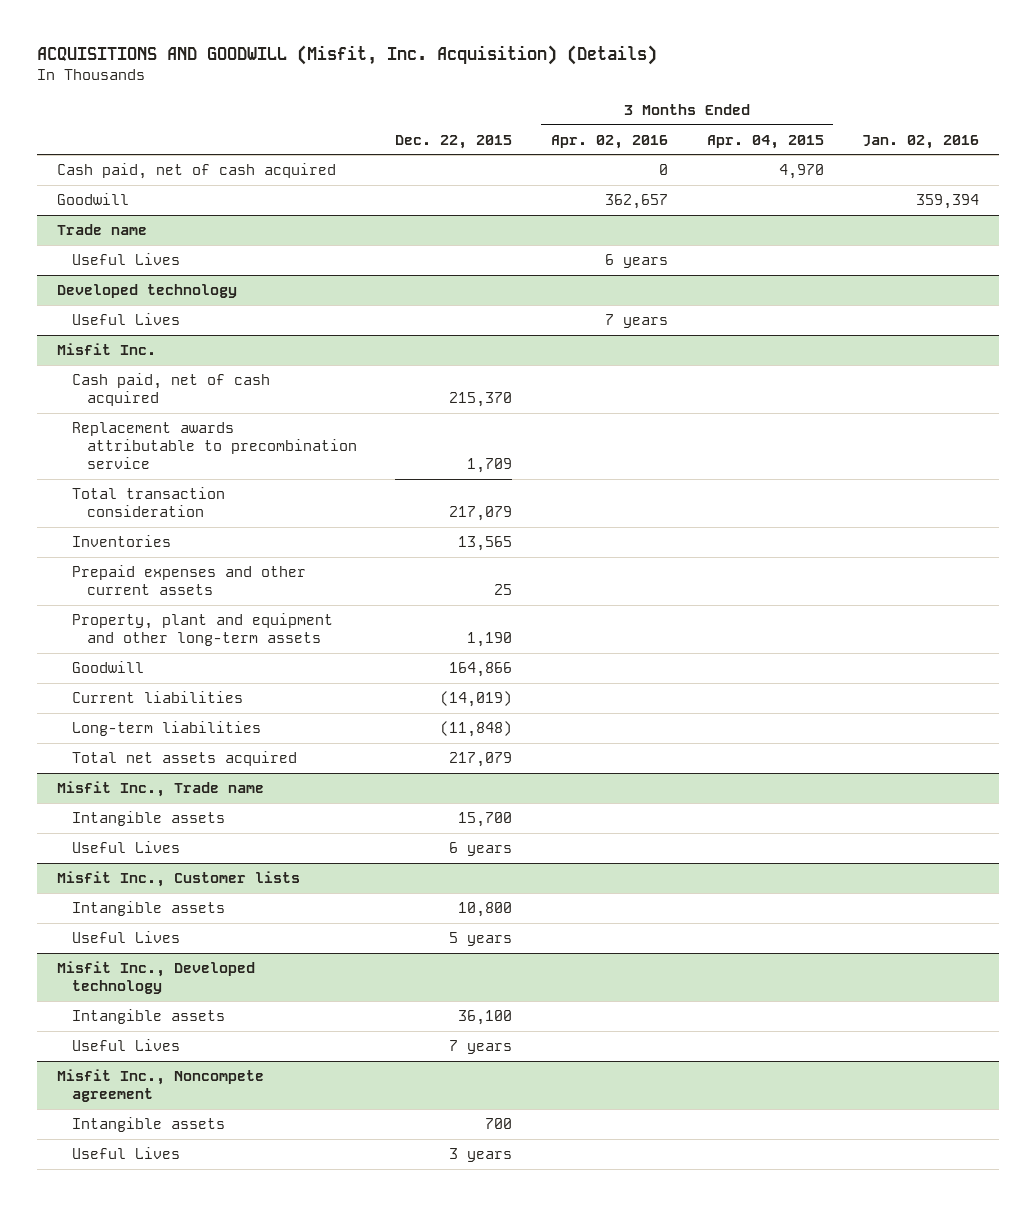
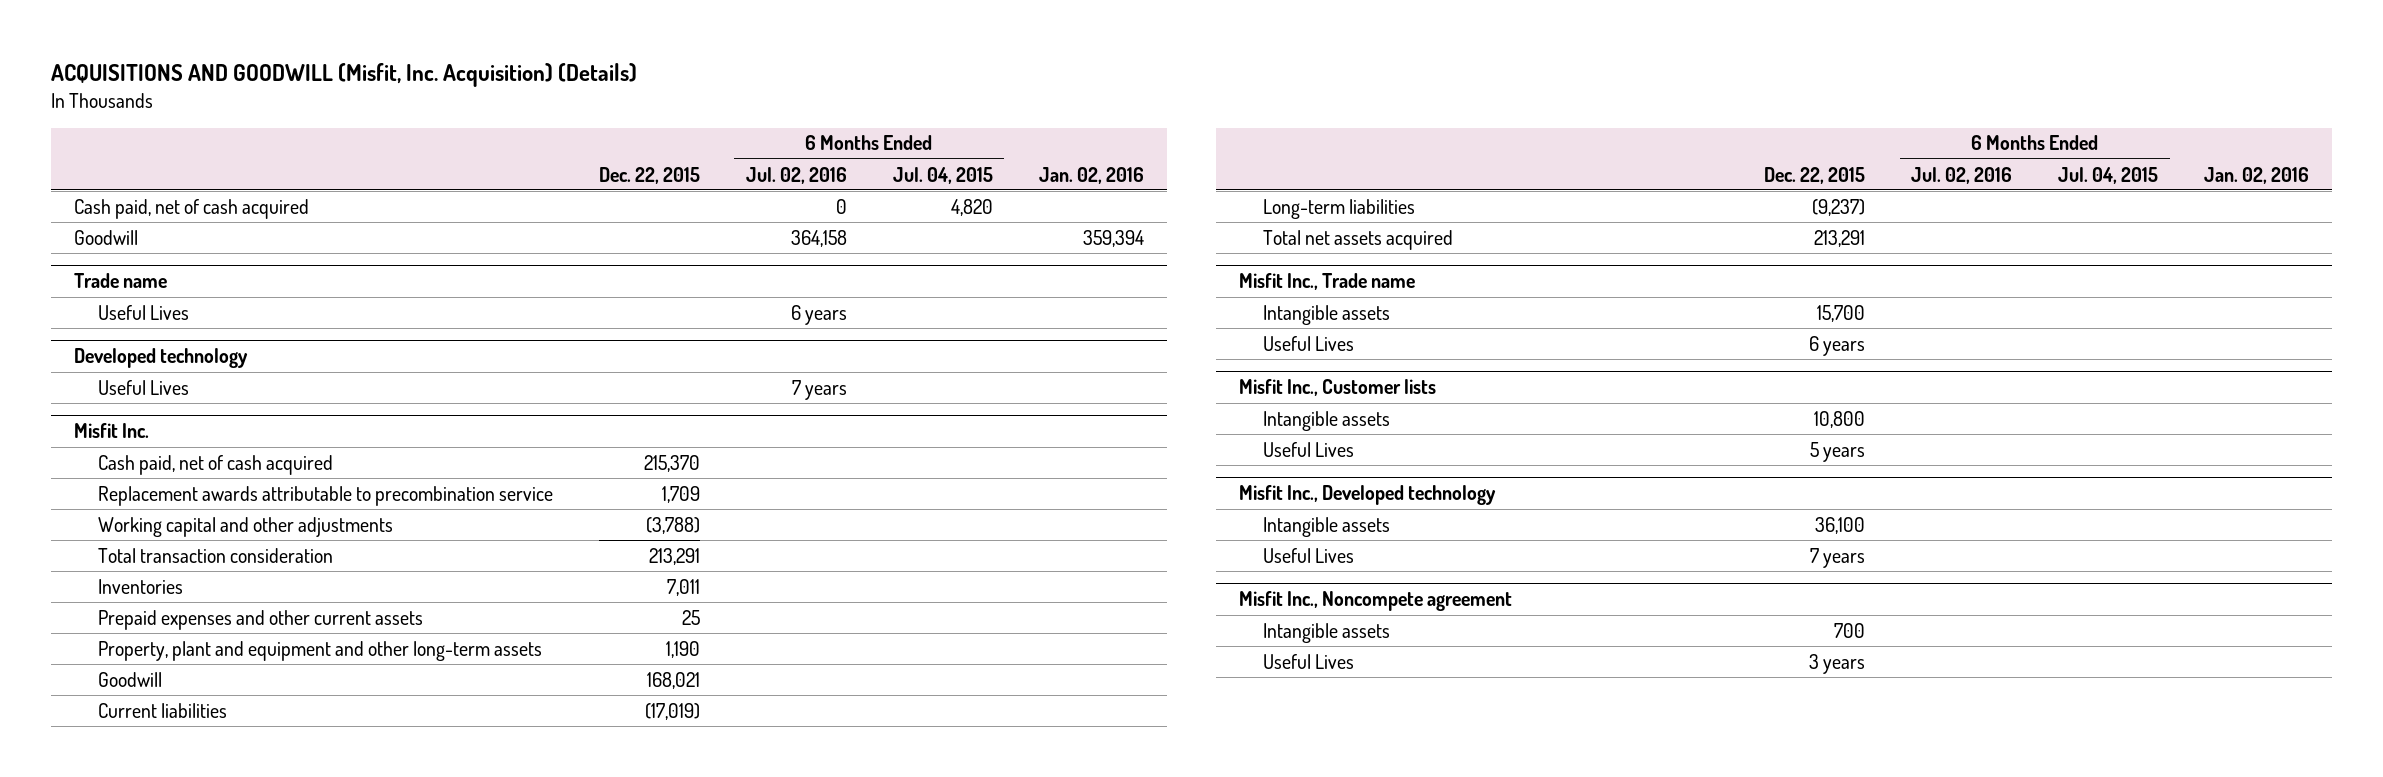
- | Dec. 22, 2015 | 3 Months Ended Apr. 02, 2016 | 3 Months Ended Apr. 04, 2015 | Jan. 02, 2016
+ | Dec. 22, 2015 | 6 Months Ended Jul. 02, 2016 | 6 Months Ended Jul. 04, 2015 | Jan. 02, 2016
@ Misfit Inc.
- Total transaction consideration | 217,079 | | |
- Inventories | 13,565 | | |
+ Working capital and other adjustments | (3,788) | | |
+ Total transaction consideration | 213,291 | | |
+ Inventories | 7,011 | | |
- Goodwill | 164,866 | | |
- Current liabilities | (14,019) | | |
- Long-term liabilities | (11,848) | | |
- Total net assets acquired | 217,079 | | |
+ Goodwill | 168,021 | | |
+ Current liabilities | (17,019) | | |
+ Long-term liabilities | (9,237) | | |
+ Total net assets acquired | 213,291 | | |

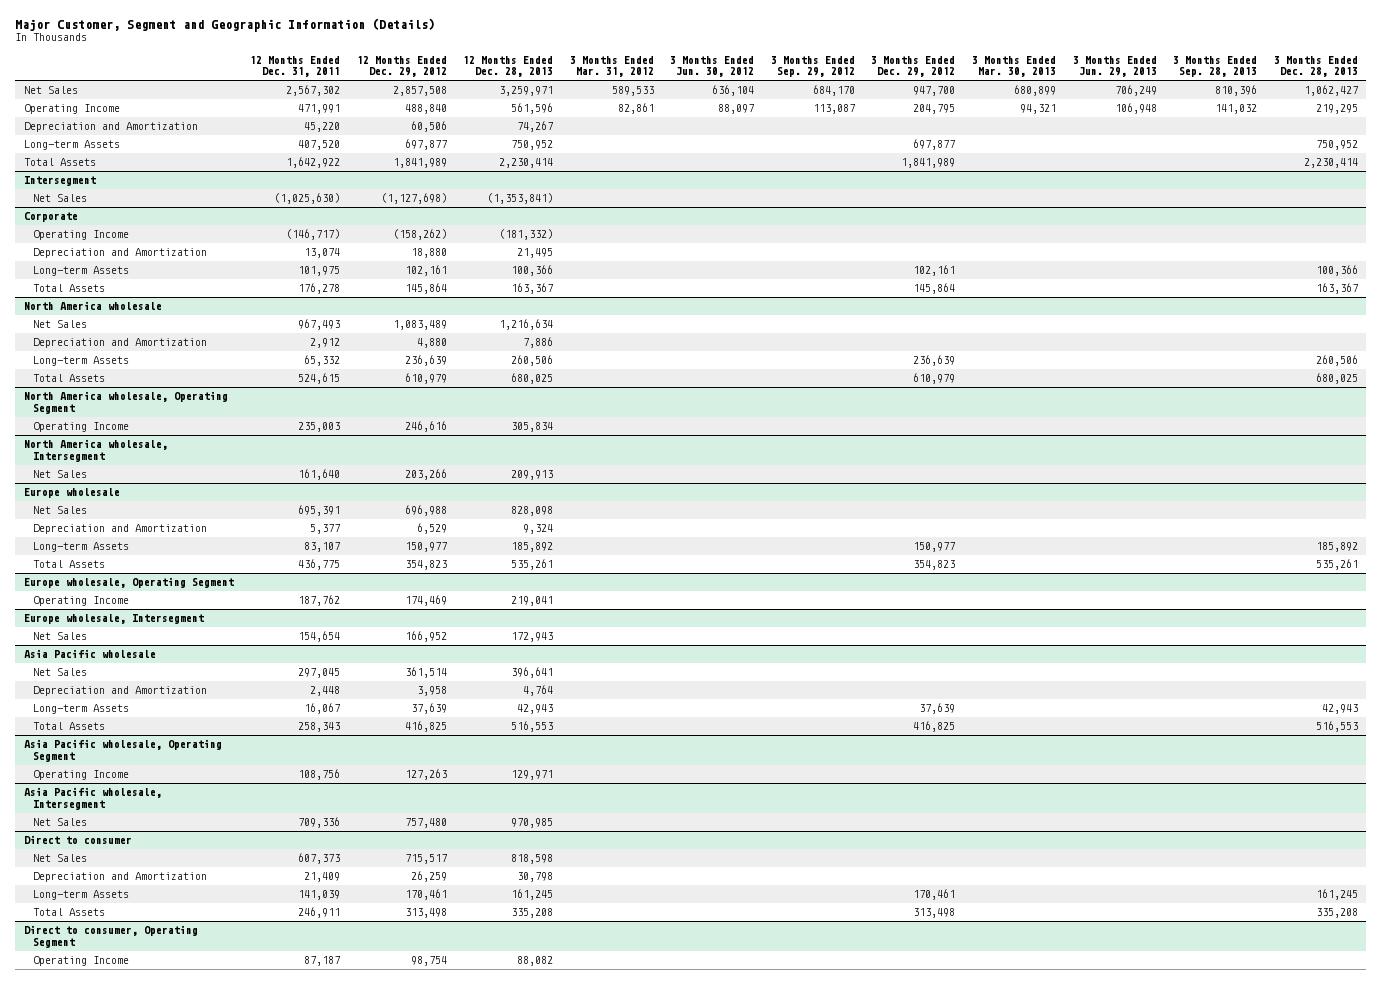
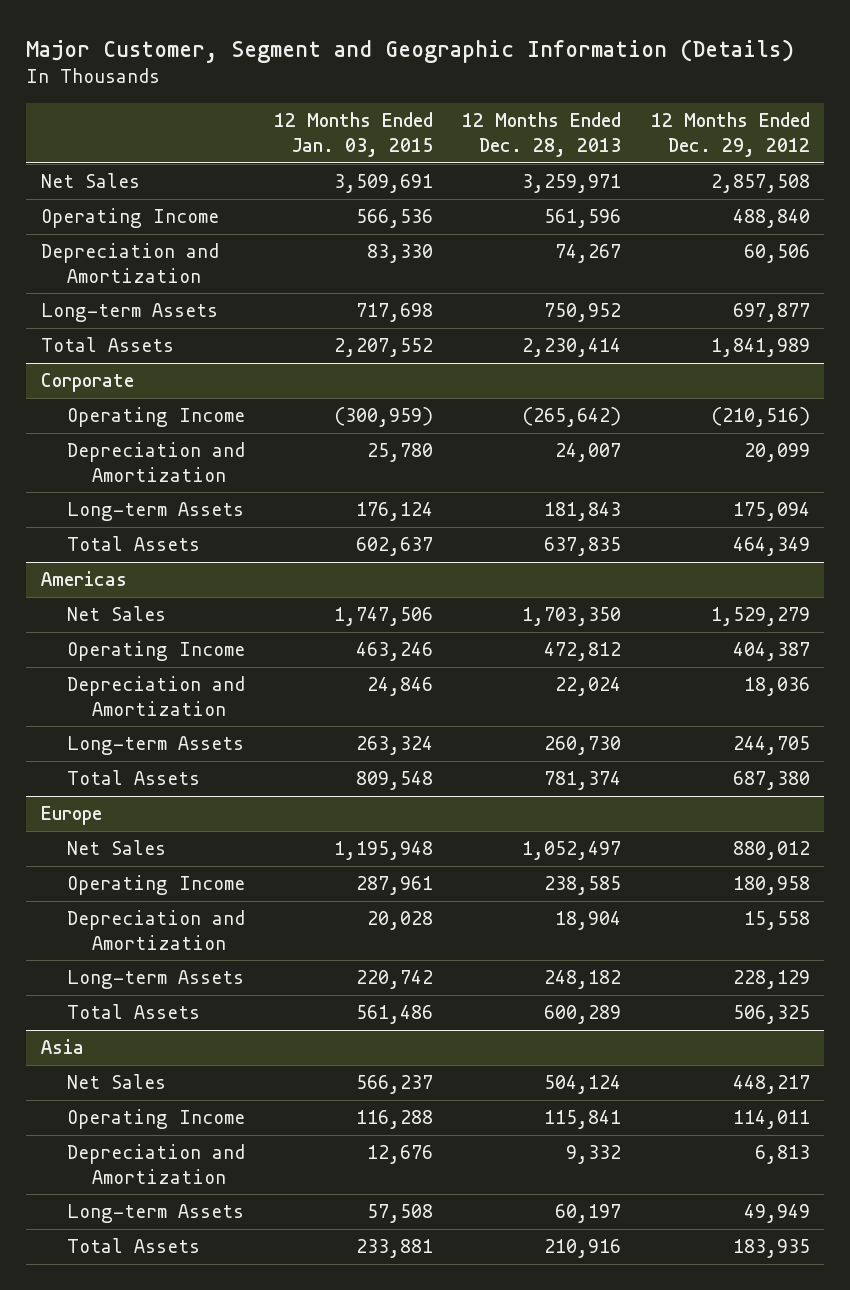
- | 12 Months Ended Dec. 31, 2011 | 12 Months Ended Dec. 29, 2012 | 12 Months Ended Dec. 28, 2013 | 3 Months Ended Mar. 31, 2012 | 3 Months Ended Jun. 30, 2012 | 3 Months Ended Sep. 29, 2012 | 3 Months Ended Dec. 29, 2012 | 3 Months Ended Mar. 30, 2013 | 3 Months Ended Jun. 29, 2013 | 3 Months Ended Sep. 28, 2013 | 3 Months Ended Dec. 28, 2013
+ | 12 Months Ended Jan. 03, 2015 | 12 Months Ended Dec. 28, 2013 | 12 Months Ended Dec. 29, 2012
- Intersegment
- Net Sales | (1,025,630) | (1,127,698) | (1,353,841) | | | | | | | |
@ Corporate
- Operating Income | (146,717) | (158,262) | (181,332) | | | | | | | |
- Depreciation and Amortization | 13,074 | 18,880 | 21,495 | | | | | | | |
- Long-term Assets | 101,975 | 102,161 | 100,366 | | | | 102,161 | | | | 100,366
- Total Assets | 176,278 | 145,864 | 163,367 | | | | 145,864 | | | | 163,367
- North America wholesale
- Net Sales | 967,493 | 1,083,489 | 1,216,634 | | | | | | | |
- Depreciation and Amortization | 2,912 | 4,880 | 7,886 | | | | | | | |
- Long-term Assets | 65,332 | 236,639 | 260,506 | | | | 236,639 | | | | 260,506
- Total Assets | 524,615 | 610,979 | 680,025 | | | | 610,979 | | | | 680,025
- North America wholesale, Operating Segment
- Operating Income | 235,003 | 246,616 | 305,834 | | | | | | | |
- North America wholesale, Intersegment
- Net Sales | 161,640 | 203,266 | 209,913 | | | | | | | |
- Europe wholesale
- Net Sales | 695,391 | 696,988 | 828,098 | | | | | | | |
- Depreciation and Amortization | 5,377 | 6,529 | 9,324 | | | | | | | |
- Long-term Assets | 83,107 | 150,977 | 185,892 | | | | 150,977 | | | | 185,892
- Total Assets | 436,775 | 354,823 | 535,261 | | | | 354,823 | | | | 535,261
- Europe wholesale, Operating Segment
- Operating Income | 187,762 | 174,469 | 219,041 | | | | | | | |
- Europe wholesale, Intersegment
- Net Sales | 154,654 | 166,952 | 172,943 | | | | | | | |
- Asia Pacific wholesale
- Net Sales | 297,045 | 361,514 | 396,641 | | | | | | | |
- Depreciation and Amortization | 2,448 | 3,958 | 4,764 | | | | | | | |
- Long-term Assets | 16,067 | 37,639 | 42,943 | | | | 37,639 | | | | 42,943
- Total Assets | 258,343 | 416,825 | 516,553 | | | | 416,825 | | | | 516,553
- Asia Pacific wholesale, Operating Segment
- Operating Income | 108,756 | 127,263 | 129,971 | | | | | | | |
- Asia Pacific wholesale, Intersegment
- Net Sales | 709,336 | 757,480 | 970,985 | | | | | | | |
- Direct to consumer
- Net Sales | 607,373 | 715,517 | 818,598 | | | | | | | |
- Depreciation and Amortization | 21,409 | 26,259 | 30,798 | | | | | | | |
- Long-term Assets | 141,039 | 170,461 | 161,245 | | | | 170,461 | | | | 161,245
- Total Assets | 246,911 | 313,498 | 335,208 | | | | 313,498 | | | | 335,208
- Direct to consumer, Operating Segment
- Operating Income | 87,187 | 98,754 | 88,082 | | | | | | | |
@ Corporate
+ Operating Income | (300,959) | (265,642) | (210,516)
+ Depreciation and Amortization | 25,780 | 24,007 | 20,099
+ Long-term Assets | 176,124 | 181,843 | 175,094
+ Total Assets | 602,637 | 637,835 | 464,349
+ Americas
+ Net Sales | 1,747,506 | 1,703,350 | 1,529,279
+ Operating Income | 463,246 | 472,812 | 404,387
+ Depreciation and Amortization | 24,846 | 22,024 | 18,036
+ Long-term Assets | 263,324 | 260,730 | 244,705
+ Total Assets | 809,548 | 781,374 | 687,380
+ Europe
+ Net Sales | 1,195,948 | 1,052,497 | 880,012
+ Operating Income | 287,961 | 238,585 | 180,958
+ Depreciation and Amortization | 20,028 | 18,904 | 15,558
+ Long-term Assets | 220,742 | 248,182 | 228,129
+ Total Assets | 561,486 | 600,289 | 506,325
+ Asia
+ Net Sales | 566,237 | 504,124 | 448,217
+ Operating Income | 116,288 | 115,841 | 114,011
+ Depreciation and Amortization | 12,676 | 9,332 | 6,813
+ Long-term Assets | 57,508 | 60,197 | 49,949
+ Total Assets | 233,881 | 210,916 | 183,935

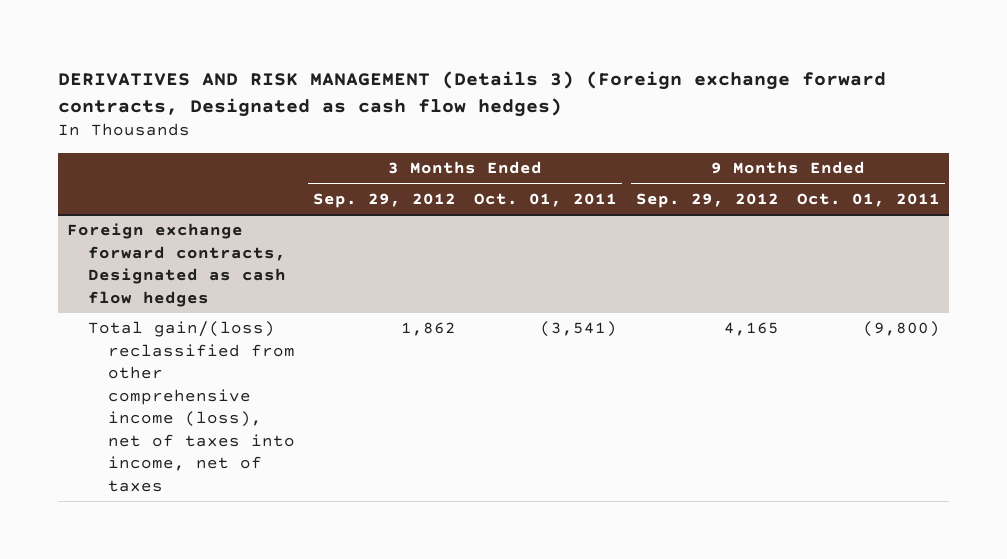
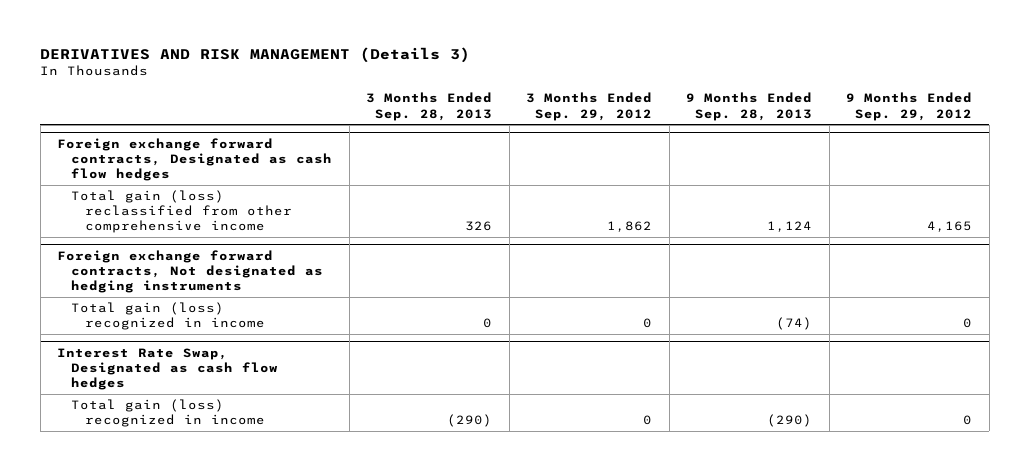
- DERIVATIVES AND RISK MANAGEMENT (Details 3) (Foreign exchange forward contracts, Designated as cash flow hedges)
+ DERIVATIVES AND RISK MANAGEMENT (Details 3)
- | 3 Months Ended Sep. 29, 2012 | 3 Months Ended Oct. 01, 2011 | 9 Months Ended Sep. 29, 2012 | 9 Months Ended Oct. 01, 2011
+ | 3 Months Ended Sep. 28, 2013 | 3 Months Ended Sep. 29, 2012 | 9 Months Ended Sep. 28, 2013 | 9 Months Ended Sep. 29, 2012
@ Foreign exchange forward contracts, Designated as cash flow hedges
- Total gain/(loss) reclassified from other comprehensive income (loss), net of taxes into income, net of taxes | 1,862 | (3,541) | 4,165 | (9,800)
+ Total gain (loss) reclassified from other comprehensive income | 326 | 1,862 | 1,124 | 4,165
+ Foreign exchange forward contracts, Not designated as hedging instruments
+ Total gain (loss) recognized in income | 0 | 0 | (74) | 0
+ Interest Rate Swap, Designated as cash flow hedges
+ Total gain (loss) recognized in income | (290) | 0 | (290) | 0

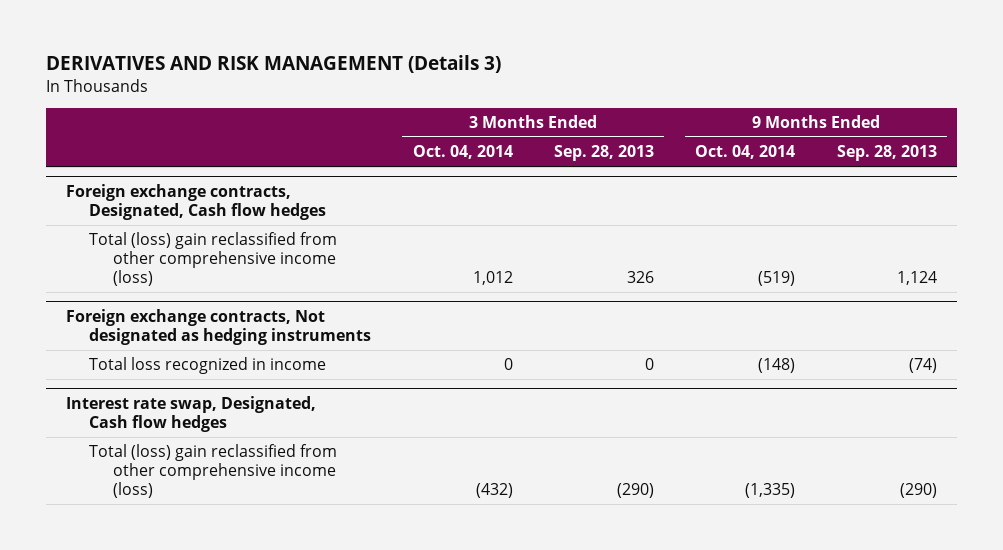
- | 3 Months Ended Sep. 28, 2013 | 3 Months Ended Sep. 29, 2012 | 9 Months Ended Sep. 28, 2013 | 9 Months Ended Sep. 29, 2012
+ | 3 Months Ended Oct. 04, 2014 | 3 Months Ended Sep. 28, 2013 | 9 Months Ended Oct. 04, 2014 | 9 Months Ended Sep. 28, 2013
- Foreign exchange forward contracts, Designated as cash flow hedges
- Total gain (loss) reclassified from other comprehensive income | 326 | 1,862 | 1,124 | 4,165
- Foreign exchange forward contracts, Not designated as hedging instruments
- Total gain (loss) recognized in income | 0 | 0 | (74) | 0
- Interest Rate Swap, Designated as cash flow hedges
- Total gain (loss) recognized in income | (290) | 0 | (290) | 0
+ Foreign exchange contracts, Designated, Cash flow hedges
+ Total (loss) gain reclassified from other comprehensive income (loss) | 1,012 | 326 | (519) | 1,124
+ Foreign exchange contracts, Not designated as hedging instruments
+ Total loss recognized in income | 0 | 0 | (148) | (74)
+ Interest rate swap, Designated, Cash flow hedges
+ Total (loss) gain reclassified from other comprehensive income (loss) | (432) | (290) | (1,335) | (290)

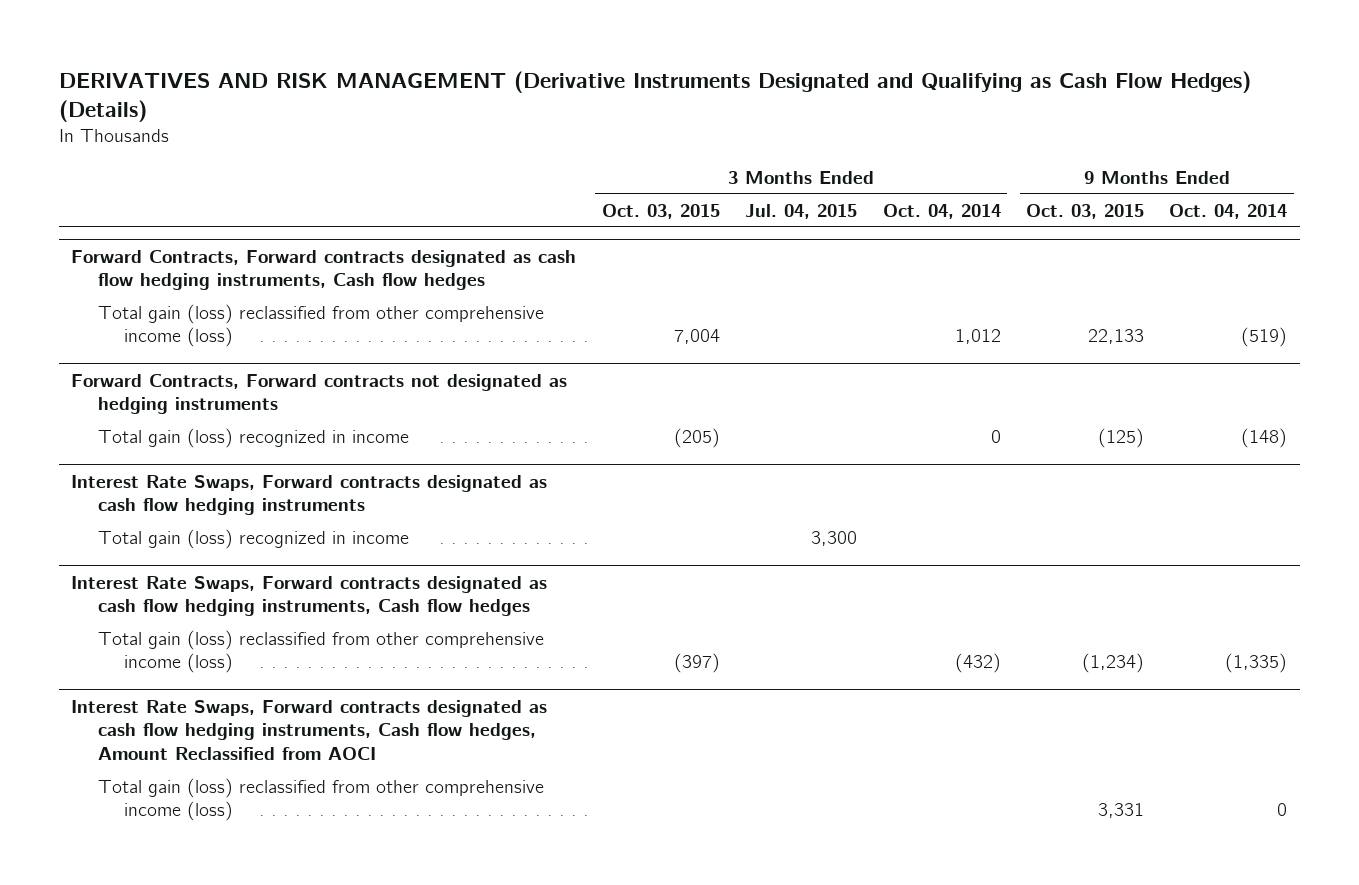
- DERIVATIVES AND RISK MANAGEMENT (Details 3)
+ DERIVATIVES AND RISK MANAGEMENT (Derivative Instruments Designated and Qualifying as Cash Flow Hedges) (Details)
- | 3 Months Ended Oct. 04, 2014 | 3 Months Ended Sep. 28, 2013 | 9 Months Ended Oct. 04, 2014 | 9 Months Ended Sep. 28, 2013
+ | 3 Months Ended Oct. 03, 2015 | 3 Months Ended Jul. 04, 2015 | 3 Months Ended Oct. 04, 2014 | 9 Months Ended Oct. 03, 2015 | 9 Months Ended Oct. 04, 2014
- Foreign exchange contracts, Designated, Cash flow hedges
- Total (loss) gain reclassified from other comprehensive income (loss) | 1,012 | 326 | (519) | 1,124
- Foreign exchange contracts, Not designated as hedging instruments
- Total loss recognized in income | 0 | 0 | (148) | (74)
- Interest rate swap, Designated, Cash flow hedges
- Total (loss) gain reclassified from other comprehensive income (loss) | (432) | (290) | (1,335) | (290)
+ Forward Contracts, Forward contracts designated as cash flow hedging instruments, Cash flow hedges
+ Total gain (loss) reclassified from other comprehensive income (loss) | 7,004 | | 1,012 | 22,133 | (519)
+ Forward Contracts, Forward contracts not designated as hedging instruments
+ Total gain (loss) recognized in income | (205) | | 0 | (125) | (148)
+ Interest Rate Swaps, Forward contracts designated as cash flow hedging instruments
+ Total gain (loss) recognized in income | | 3,300 | | |
+ Interest Rate Swaps, Forward contracts designated as cash flow hedging instruments, Cash flow hedges
+ Total gain (loss) reclassified from other comprehensive income (loss) | (397) | | (432) | (1,234) | (1,335)
+ Interest Rate Swaps, Forward contracts designated as cash flow hedging instruments, Cash flow hedges, Amount Reclassified from AOCI
+ Total gain (loss) reclassified from other comprehensive income (loss) | | | | 3,331 | 0

